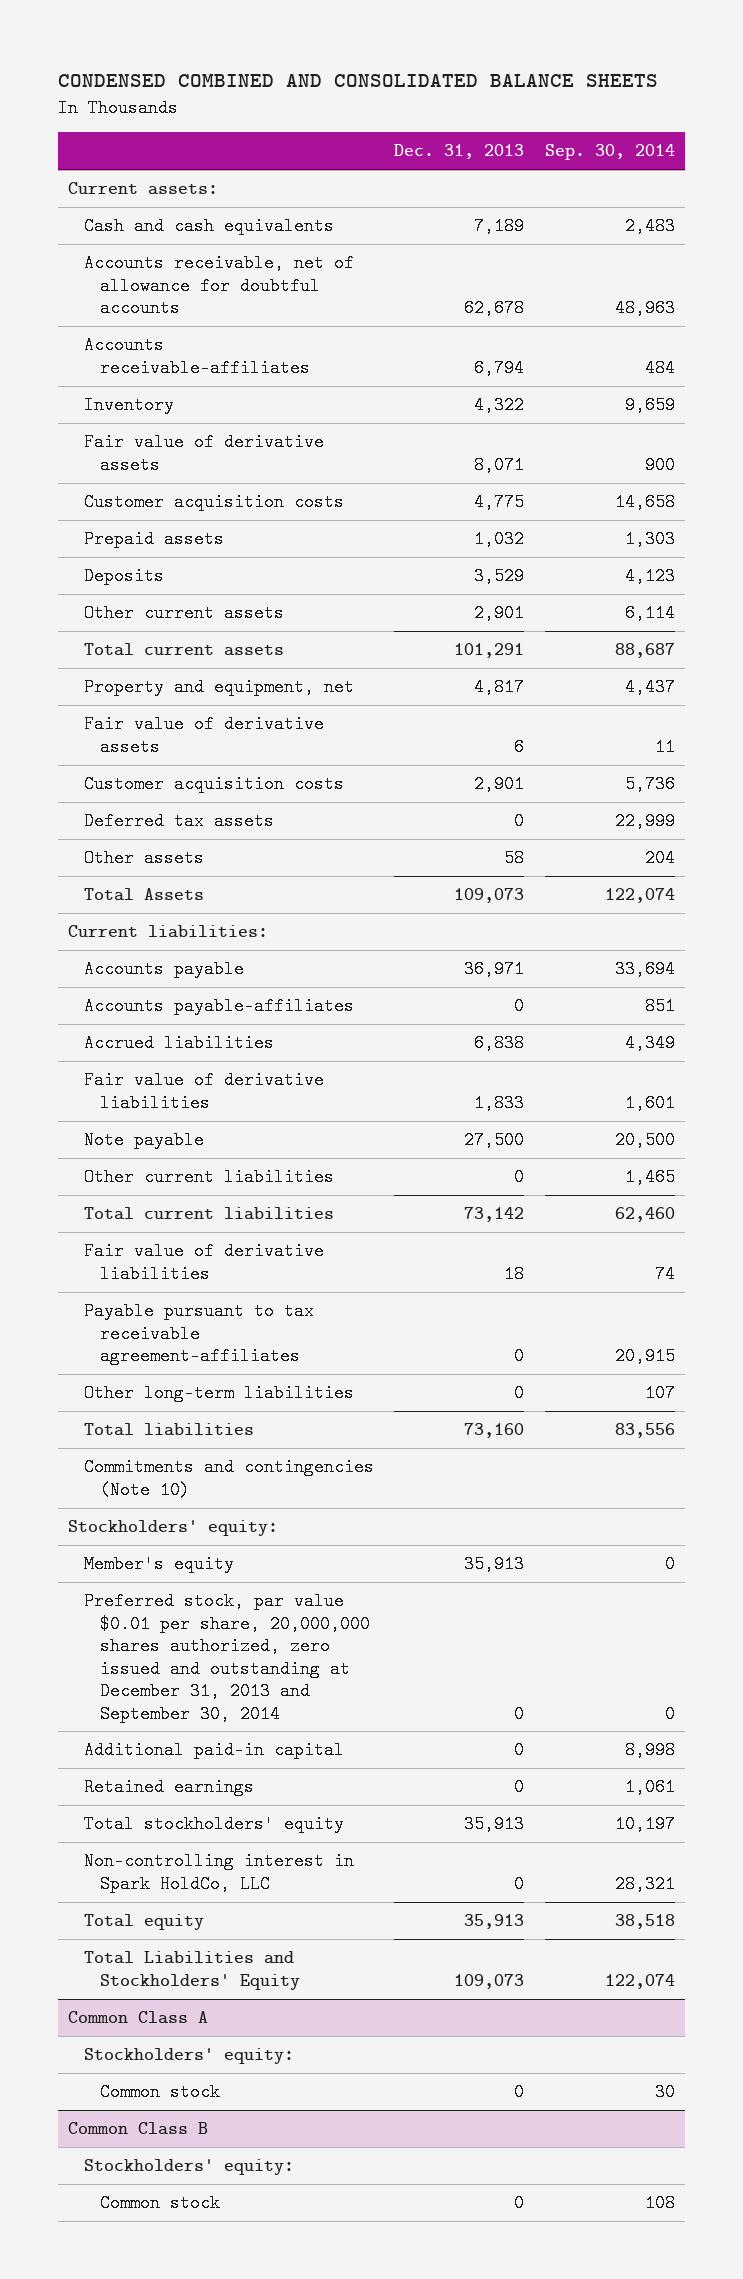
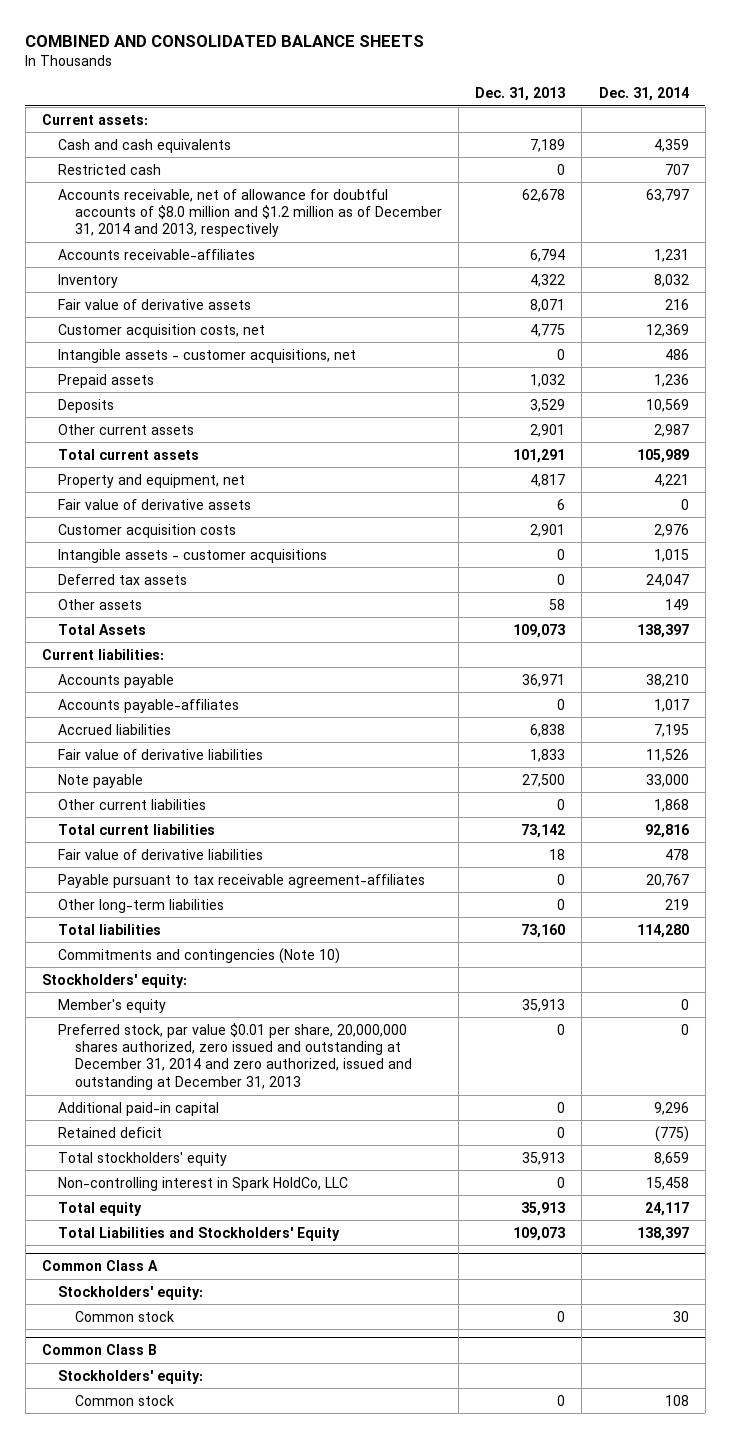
- CONDENSED COMBINED AND CONSOLIDATED BALANCE SHEETS
+ COMBINED AND CONSOLIDATED BALANCE SHEETS
- | Dec. 31, 2013 | Sep. 30, 2014
+ | Dec. 31, 2013 | Dec. 31, 2014
- Accounts receivable, net of allowance for doubtful accounts | 62,678 | 48,963
+ Restricted cash | 0 | 707
+ Accounts receivable, net of allowance for doubtful accounts of $8.0 million and $1.2 million as of December 31, 2014 and 2013, respectively | 62,678 | 63,797
- Customer acquisition costs | 4,775 | 14,658
+ Customer acquisition costs, net | 4,775 | 12,369
+ Intangible assets - customer acquisitions, net | 0 | 486
+ Intangible assets - customer acquisitions | 0 | 1,015
- Preferred stock, par value $0.01 per share, 20,000,000 shares authorized, zero issued and outstanding at December 31, 2013 and September 30, 2014 | 0 | 0
+ Preferred stock, par value $0.01 per share, 20,000,000 shares authorized, zero issued and outstanding at December 31, 2014 and zero authorized, issued and outstanding at December 31, 2013 | 0 | 0
- Retained earnings | 0 | 1,061
+ Retained deficit | 0 | (775)

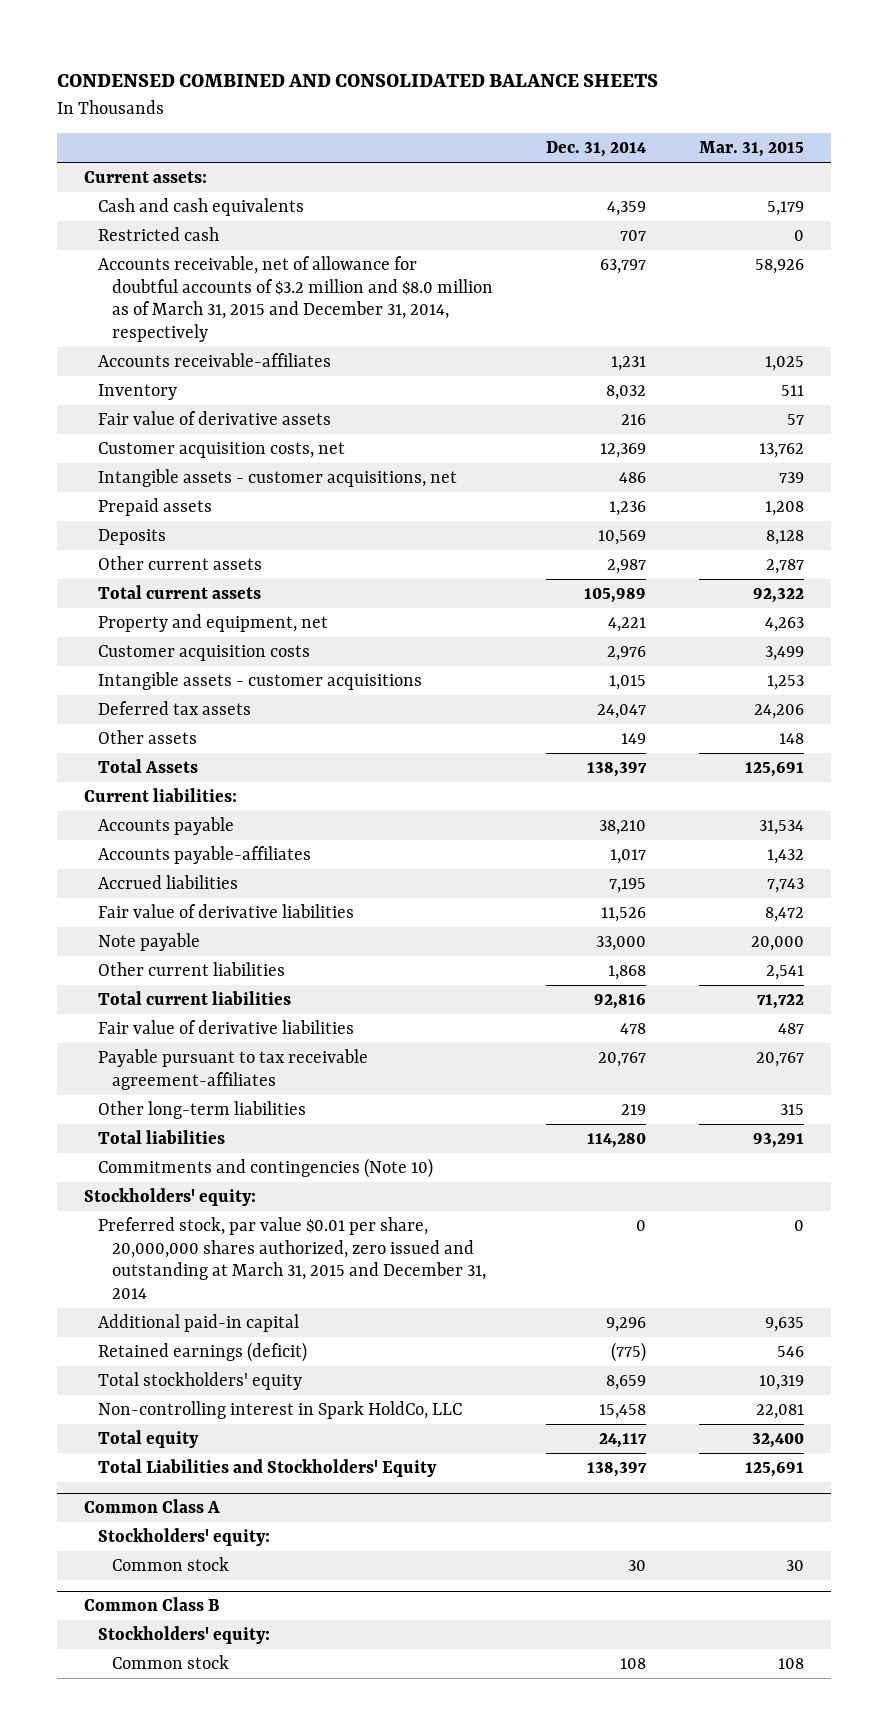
- COMBINED AND CONSOLIDATED BALANCE SHEETS
+ CONDENSED COMBINED AND CONSOLIDATED BALANCE SHEETS
- | Dec. 31, 2013 | Dec. 31, 2014
+ | Dec. 31, 2014 | Mar. 31, 2015
- Accounts receivable, net of allowance for doubtful accounts of $8.0 million and $1.2 million as of December 31, 2014 and 2013, respectively | 62,678 | 63,797
+ Accounts receivable, net of allowance for doubtful accounts of $3.2 million and $8.0 million as of March 31, 2015 and December 31, 2014, respectively | 63,797 | 58,926
- Fair value of derivative assets | 6 | 0
- Member's equity | 35,913 | 0
- Preferred stock, par value $0.01 per share, 20,000,000 shares authorized, zero issued and outstanding at December 31, 2014 and zero authorized, issued and outstanding at December 31, 2013 | 0 | 0
+ Preferred stock, par value $0.01 per share, 20,000,000 shares authorized, zero issued and outstanding at March 31, 2015 and December 31, 2014 | 0 | 0
- Retained deficit | 0 | (775)
+ Retained earnings (deficit) | (775) | 546

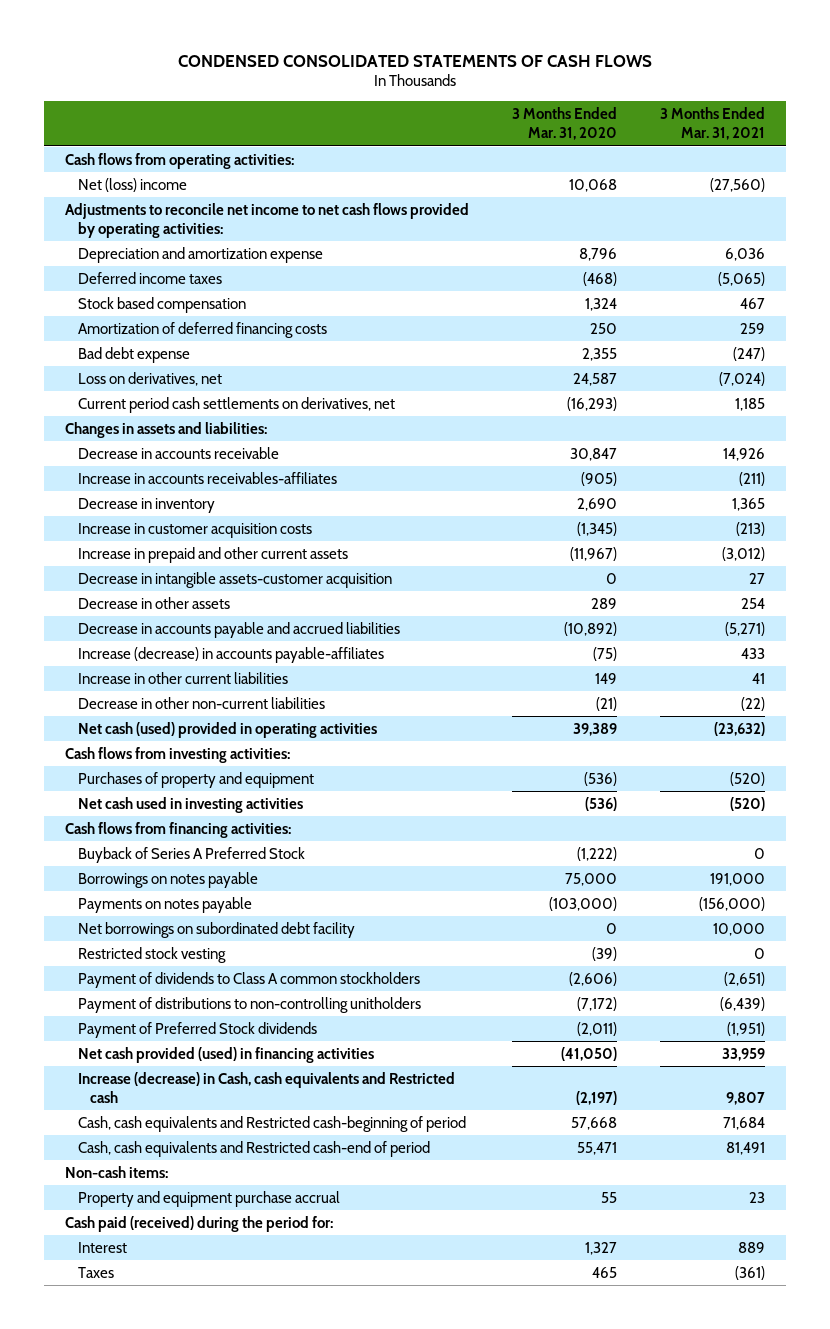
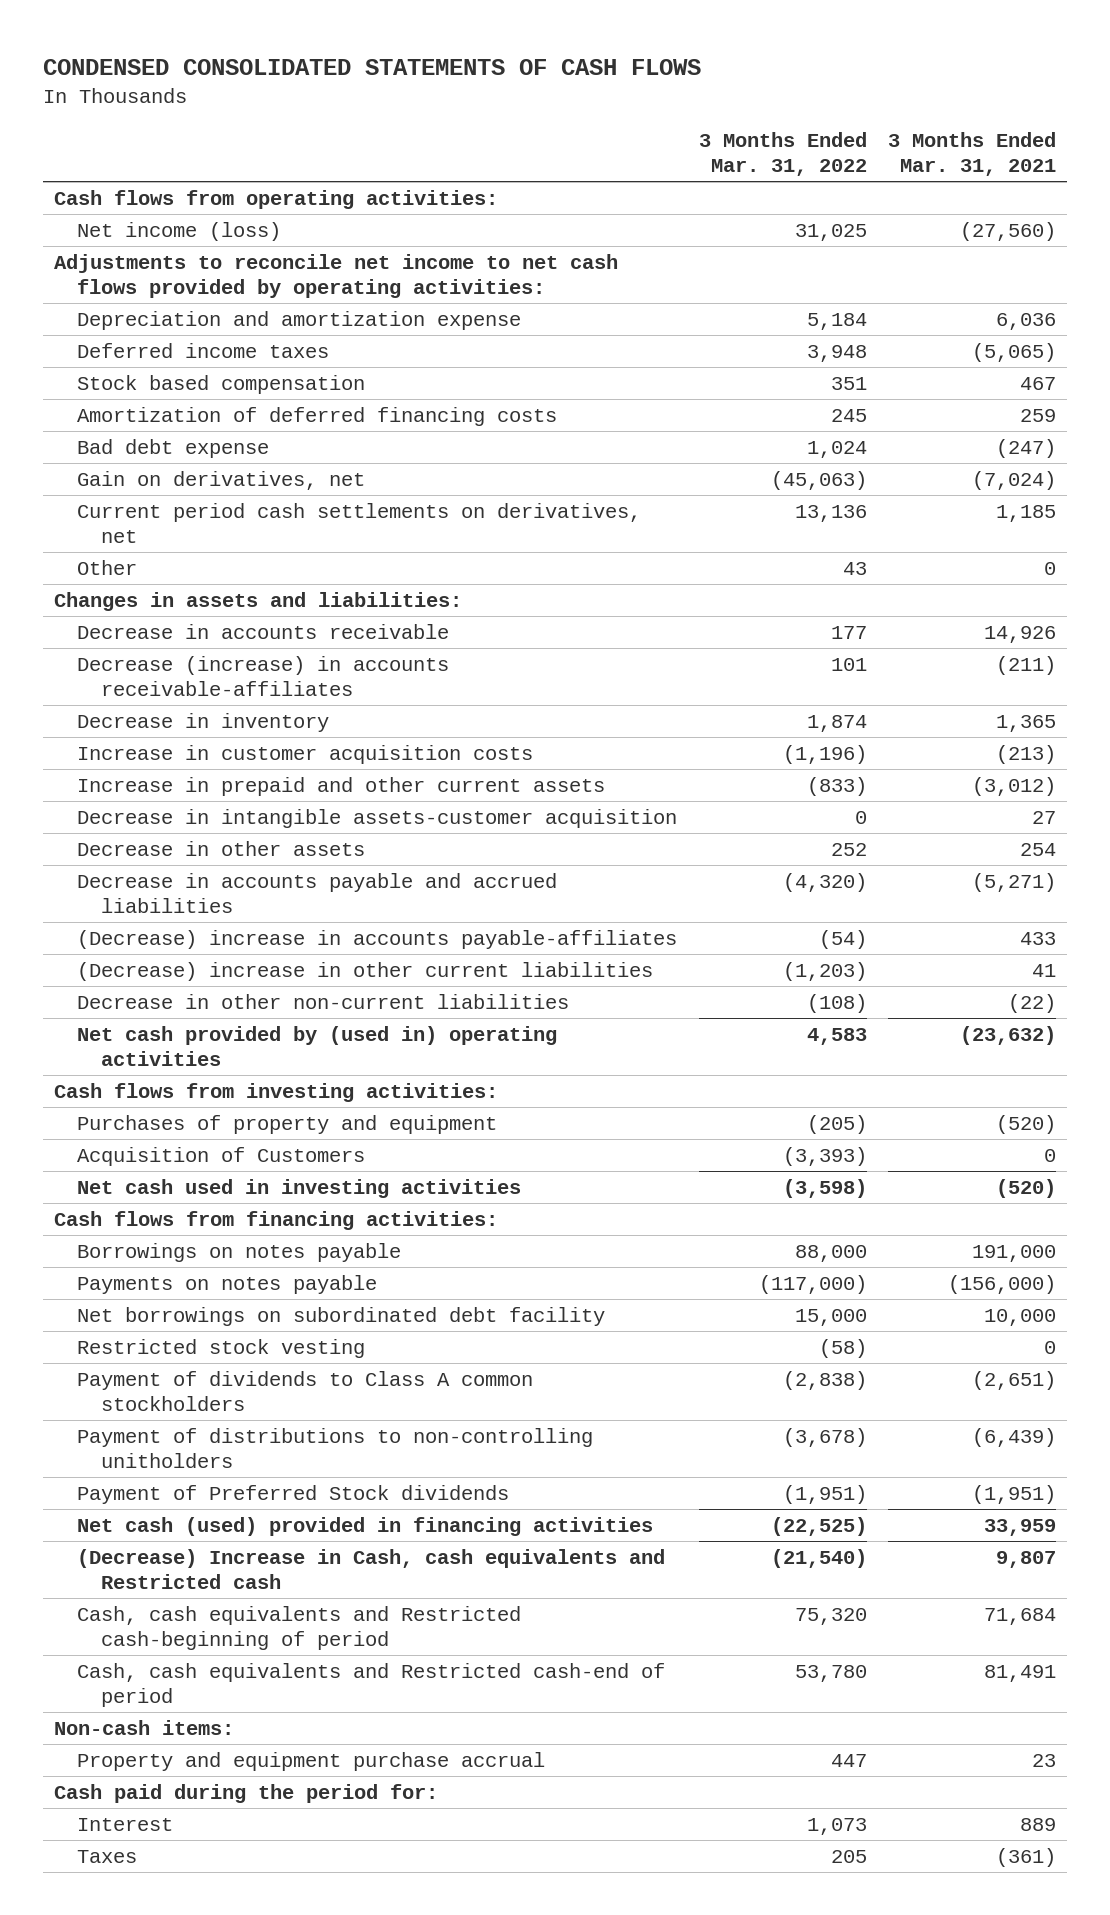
- | 3 Months Ended Mar. 31, 2020 | 3 Months Ended Mar. 31, 2021
+ | 3 Months Ended Mar. 31, 2022 | 3 Months Ended Mar. 31, 2021
- Net (loss) income | 10,068 | (27,560)
+ Net income (loss) | 31,025 | (27,560)
- Loss on derivatives, net | 24,587 | (7,024)
+ Gain on derivatives, net | (45,063) | (7,024)
+ Other | 43 | 0
- Increase in accounts receivables-affiliates | (905) | (211)
+ Decrease (increase) in accounts receivable-affiliates | 101 | (211)
- Increase (decrease) in accounts payable-affiliates | (75) | 433
- Increase in other current liabilities | 149 | 41
+ (Decrease) increase in accounts payable-affiliates | (54) | 433
+ (Decrease) increase in other current liabilities | (1,203) | 41
- Net cash (used) provided in operating activities | 39,389 | (23,632)
+ Net cash provided by (used in) operating activities | 4,583 | (23,632)
+ Acquisition of Customers | (3,393) | 0
- Buyback of Series A Preferred Stock | (1,222) | 0
- Net cash provided (used) in financing activities | (41,050) | 33,959
- Increase (decrease) in Cash, cash equivalents and Restricted cash | (2,197) | 9,807
+ Net cash (used) provided in financing activities | (22,525) | 33,959
+ (Decrease) Increase in Cash, cash equivalents and Restricted cash | (21,540) | 9,807
- Cash paid (received) during the period for:
+ Cash paid during the period for:

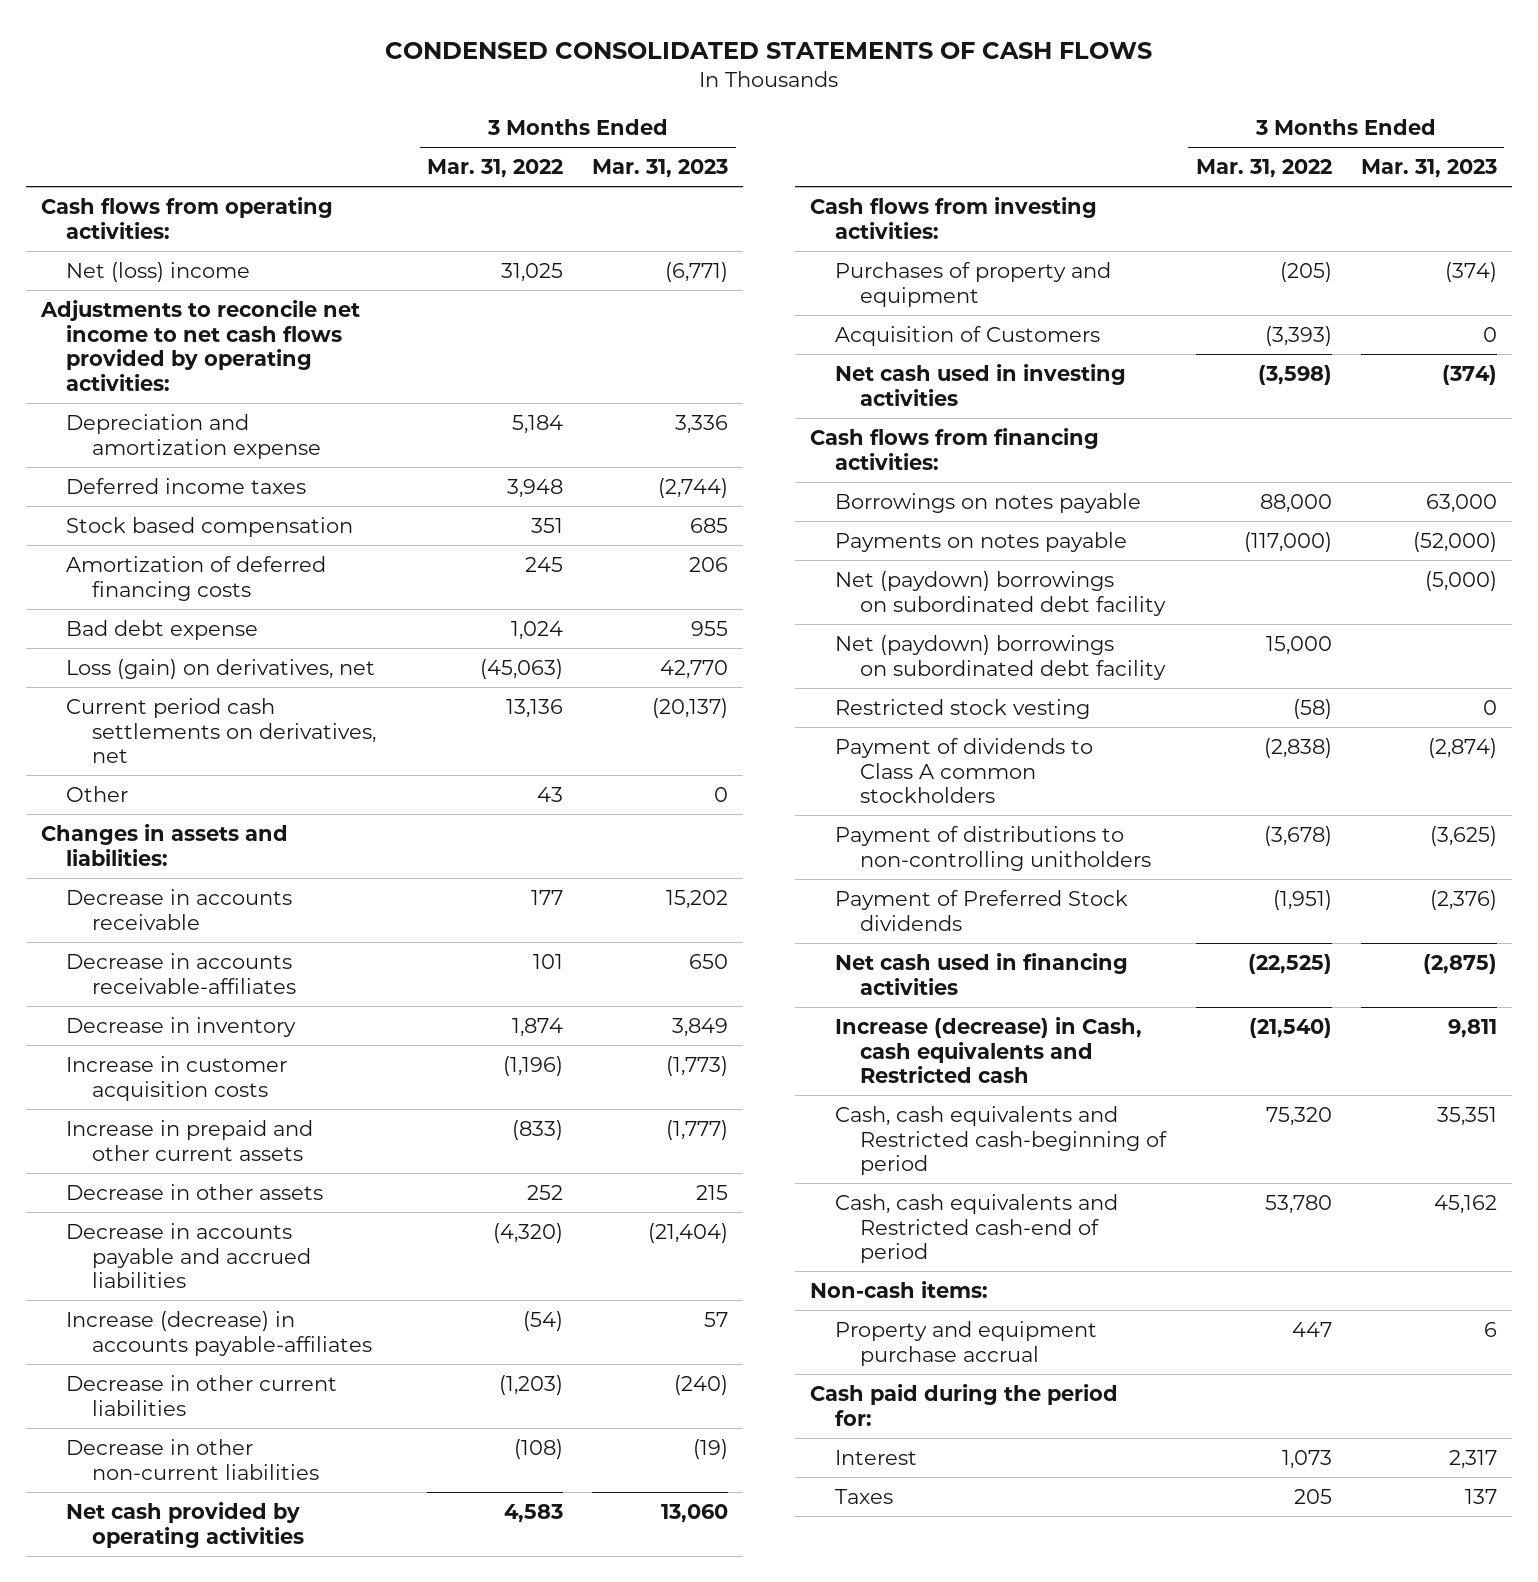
- | 3 Months Ended Mar. 31, 2022 | 3 Months Ended Mar. 31, 2021
+ | 3 Months Ended Mar. 31, 2022 | 3 Months Ended Mar. 31, 2023
- Net income (loss) | 31,025 | (27,560)
+ Net (loss) income | 31,025 | (6,771)
- Gain on derivatives, net | (45,063) | (7,024)
+ Loss (gain) on derivatives, net | (45,063) | 42,770
- Decrease (increase) in accounts receivable-affiliates | 101 | (211)
+ Decrease in accounts receivable-affiliates | 101 | 650
- Decrease in intangible assets-customer acquisition | 0 | 27
- (Decrease) increase in accounts payable-affiliates | (54) | 433
- (Decrease) increase in other current liabilities | (1,203) | 41
+ Increase (decrease) in accounts payable-affiliates | (54) | 57
+ Decrease in other current liabilities | (1,203) | (240)
- Net cash provided by (used in) operating activities | 4,583 | (23,632)
+ Net cash provided by operating activities | 4,583 | 13,060
- Net borrowings on subordinated debt facility | 15,000 | 10,000
+ Net (paydown) borrowings on subordinated debt facility | | (5,000)
+ Net (paydown) borrowings on subordinated debt facility | 15,000 |
- Net cash (used) provided in financing activities | (22,525) | 33,959
- (Decrease) Increase in Cash, cash equivalents and Restricted cash | (21,540) | 9,807
+ Net cash used in financing activities | (22,525) | (2,875)
+ Increase (decrease) in Cash, cash equivalents and Restricted cash | (21,540) | 9,811

